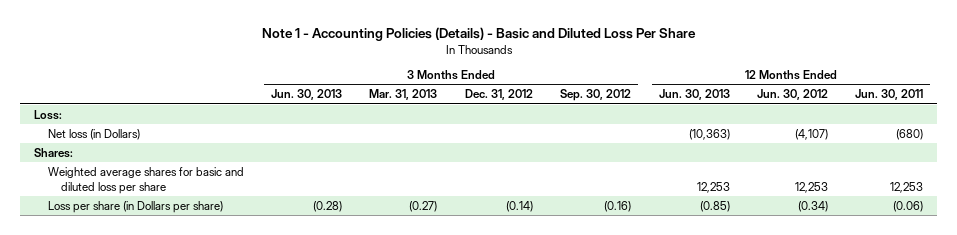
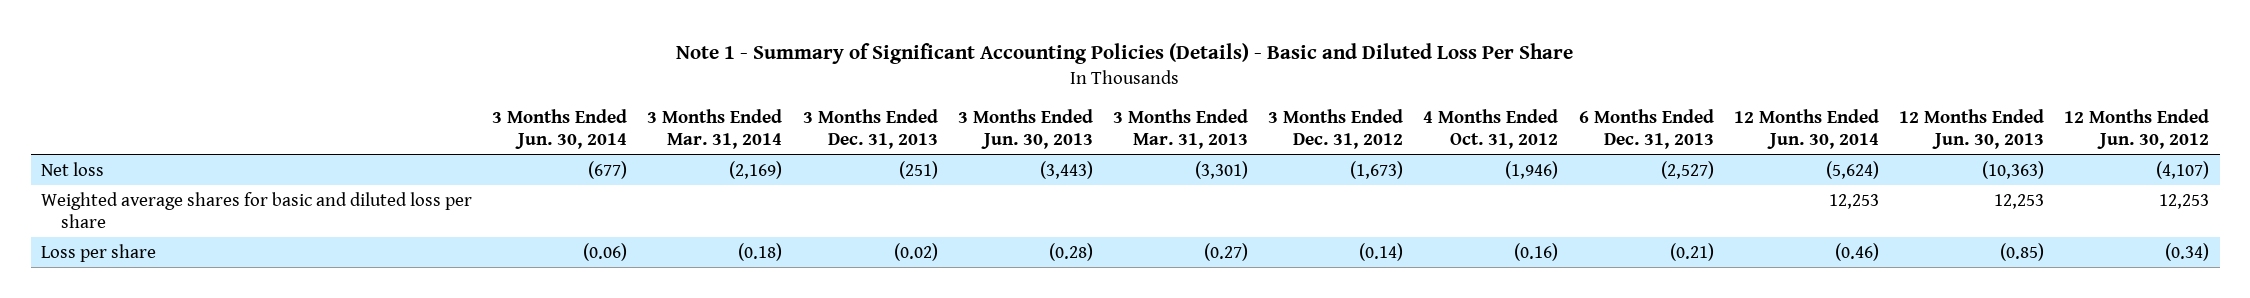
- Note 1 - Accounting Policies (Details) - Basic and Diluted Loss Per Share
+ Note 1 - Summary of Significant Accounting Policies (Details) - Basic and Diluted Loss Per Share
- | 3 Months Ended Jun. 30, 2013 | 3 Months Ended Mar. 31, 2013 | 3 Months Ended Dec. 31, 2012 | 3 Months Ended Sep. 30, 2012 | 12 Months Ended Jun. 30, 2013 | 12 Months Ended Jun. 30, 2012 | 12 Months Ended Jun. 30, 2011
+ | 3 Months Ended Jun. 30, 2014 | 3 Months Ended Mar. 31, 2014 | 3 Months Ended Dec. 31, 2013 | 3 Months Ended Jun. 30, 2013 | 3 Months Ended Mar. 31, 2013 | 3 Months Ended Dec. 31, 2012 | 4 Months Ended Oct. 31, 2012 | 6 Months Ended Dec. 31, 2013 | 12 Months Ended Jun. 30, 2014 | 12 Months Ended Jun. 30, 2013 | 12 Months Ended Jun. 30, 2012
- Loss:
- Net loss (in Dollars) | | | | | (10,363) | (4,107) | (680)
- Shares:
+ Net loss | (677) | (2,169) | (251) | (3,443) | (3,301) | (1,673) | (1,946) | (2,527) | (5,624) | (10,363) | (4,107)
- Loss per share (in Dollars per share) | (0.28) | (0.27) | (0.14) | (0.16) | (0.85) | (0.34) | (0.06)
+ Loss per share | (0.06) | (0.18) | (0.02) | (0.28) | (0.27) | (0.14) | (0.16) | (0.21) | (0.46) | (0.85) | (0.34)

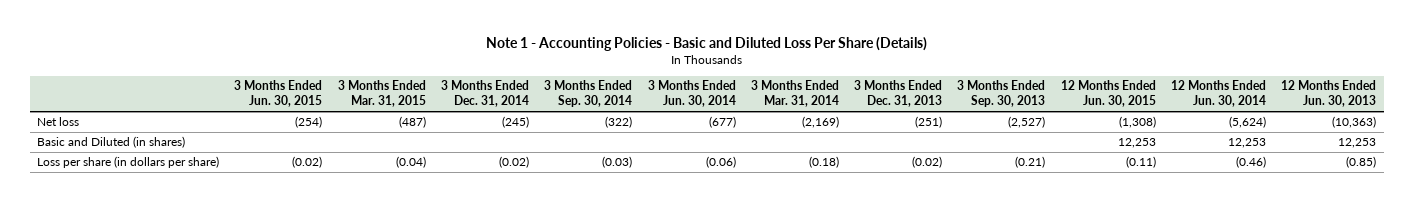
- Note 1 - Summary of Significant Accounting Policies (Details) - Basic and Diluted Loss Per Share
+ Note 1 - Accounting Policies - Basic and Diluted Loss Per Share (Details)
- | 3 Months Ended Jun. 30, 2014 | 3 Months Ended Mar. 31, 2014 | 3 Months Ended Dec. 31, 2013 | 3 Months Ended Jun. 30, 2013 | 3 Months Ended Mar. 31, 2013 | 3 Months Ended Dec. 31, 2012 | 4 Months Ended Oct. 31, 2012 | 6 Months Ended Dec. 31, 2013 | 12 Months Ended Jun. 30, 2014 | 12 Months Ended Jun. 30, 2013 | 12 Months Ended Jun. 30, 2012
+ | 3 Months Ended Jun. 30, 2015 | 3 Months Ended Mar. 31, 2015 | 3 Months Ended Dec. 31, 2014 | 3 Months Ended Sep. 30, 2014 | 3 Months Ended Jun. 30, 2014 | 3 Months Ended Mar. 31, 2014 | 3 Months Ended Dec. 31, 2013 | 3 Months Ended Sep. 30, 2013 | 12 Months Ended Jun. 30, 2015 | 12 Months Ended Jun. 30, 2014 | 12 Months Ended Jun. 30, 2013
- Weighted average shares for basic and diluted loss per share | | | | | | | | | 12,253 | 12,253 | 12,253
- Loss per share | (0.06) | (0.18) | (0.02) | (0.28) | (0.27) | (0.14) | (0.16) | (0.21) | (0.46) | (0.85) | (0.34)
+ Basic and Diluted (in shares) | | | | | | | | | 12,253 | 12,253 | 12,253
+ Loss per share (in dollars per share) | (0.02) | (0.04) | (0.02) | (0.03) | (0.06) | (0.18) | (0.02) | (0.21) | (0.11) | (0.46) | (0.85)

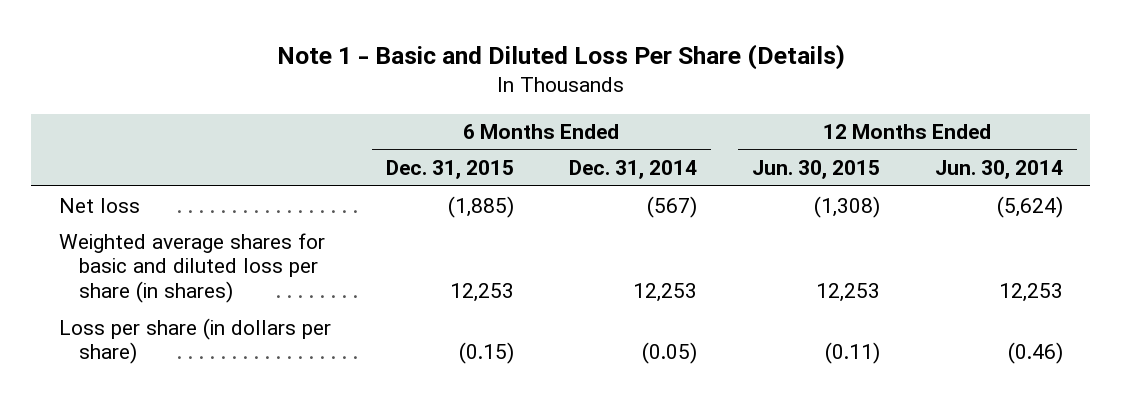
- Note 1 - Accounting Policies - Basic and Diluted Loss Per Share (Details)
+ Note 1 - Basic and Diluted Loss Per Share (Details)
- | 3 Months Ended Jun. 30, 2015 | 3 Months Ended Mar. 31, 2015 | 3 Months Ended Dec. 31, 2014 | 3 Months Ended Sep. 30, 2014 | 3 Months Ended Jun. 30, 2014 | 3 Months Ended Mar. 31, 2014 | 3 Months Ended Dec. 31, 2013 | 3 Months Ended Sep. 30, 2013 | 12 Months Ended Jun. 30, 2015 | 12 Months Ended Jun. 30, 2014 | 12 Months Ended Jun. 30, 2013
+ | 6 Months Ended Dec. 31, 2015 | 6 Months Ended Dec. 31, 2014 | 12 Months Ended Jun. 30, 2015 | 12 Months Ended Jun. 30, 2014
- Basic and Diluted (in shares) | | | | | | | | | 12,253 | 12,253 | 12,253
+ Weighted average shares for basic and diluted loss per share (in shares) | 12,253 | 12,253 | 12,253 | 12,253

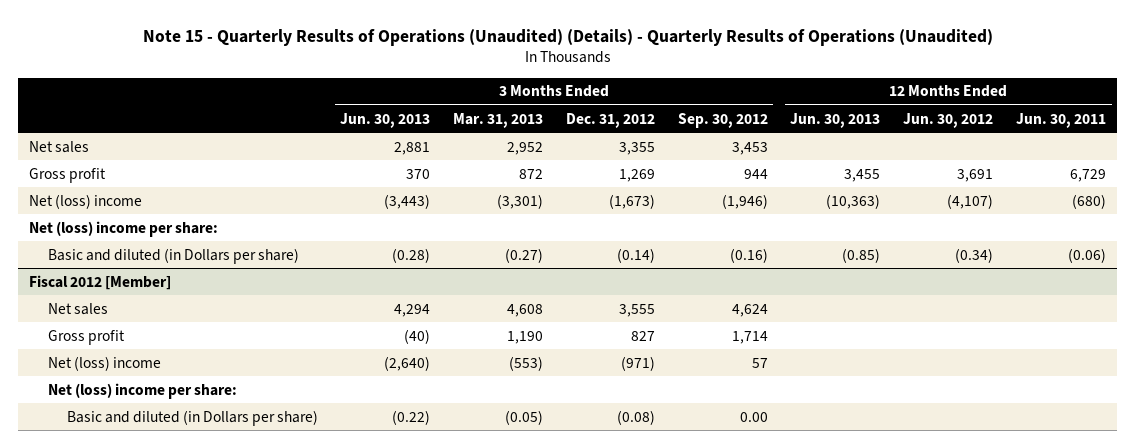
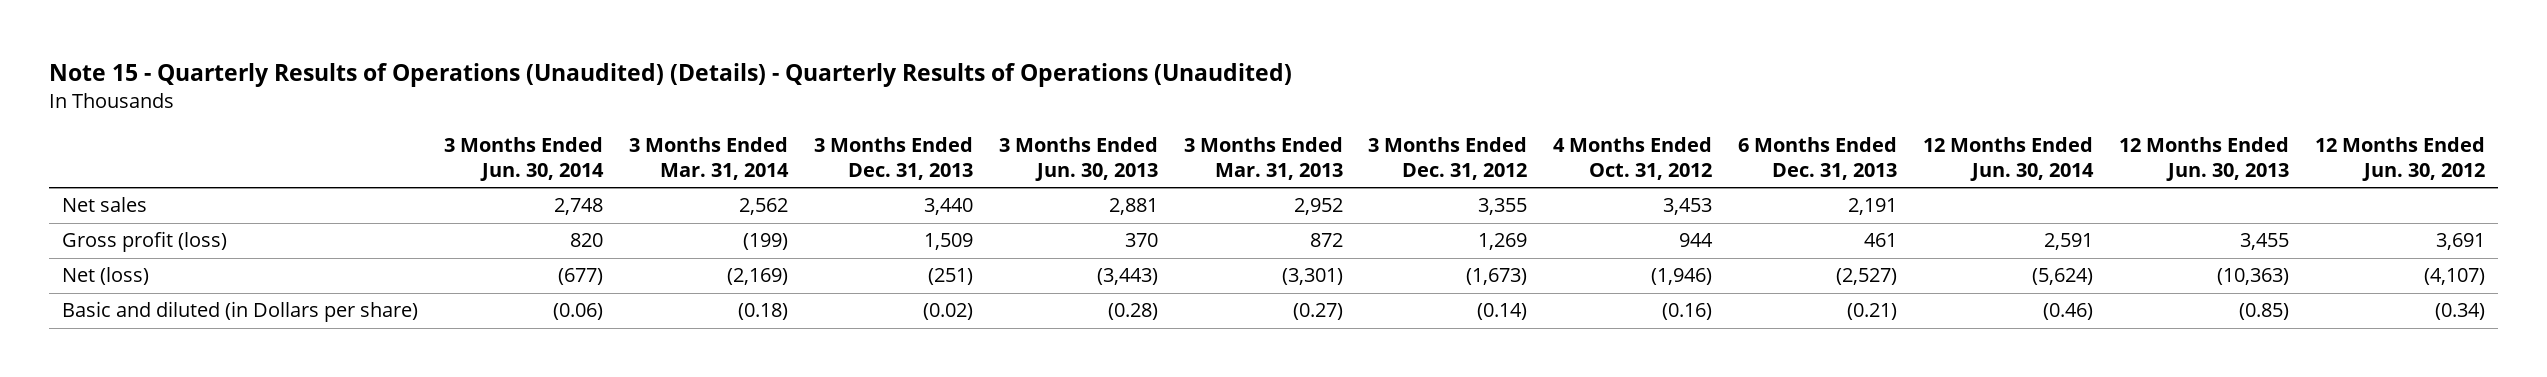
- | 3 Months Ended Jun. 30, 2013 | 3 Months Ended Mar. 31, 2013 | 3 Months Ended Dec. 31, 2012 | 3 Months Ended Sep. 30, 2012 | 12 Months Ended Jun. 30, 2013 | 12 Months Ended Jun. 30, 2012 | 12 Months Ended Jun. 30, 2011
+ | 3 Months Ended Jun. 30, 2014 | 3 Months Ended Mar. 31, 2014 | 3 Months Ended Dec. 31, 2013 | 3 Months Ended Jun. 30, 2013 | 3 Months Ended Mar. 31, 2013 | 3 Months Ended Dec. 31, 2012 | 4 Months Ended Oct. 31, 2012 | 6 Months Ended Dec. 31, 2013 | 12 Months Ended Jun. 30, 2014 | 12 Months Ended Jun. 30, 2013 | 12 Months Ended Jun. 30, 2012
- Gross profit | 370 | 872 | 1,269 | 944 | 3,455 | 3,691 | 6,729
- Net (loss) income | (3,443) | (3,301) | (1,673) | (1,946) | (10,363) | (4,107) | (680)
- Net (loss) income per share:
+ Gross profit (loss) | 820 | (199) | 1,509 | 370 | 872 | 1,269 | 944 | 461 | 2,591 | 3,455 | 3,691
+ Net (loss) | (677) | (2,169) | (251) | (3,443) | (3,301) | (1,673) | (1,946) | (2,527) | (5,624) | (10,363) | (4,107)
- Fiscal 2012 [Member]
- Net sales | 4,294 | 4,608 | 3,555 | 4,624 | | |
- Gross profit | (40) | 1,190 | 827 | 1,714 | | |
- Net (loss) income | (2,640) | (553) | (971) | 57 | | |
- Net (loss) income per share:
- Basic and diluted (in Dollars per share) | (0.22) | (0.05) | (0.08) | 0.00 | | |

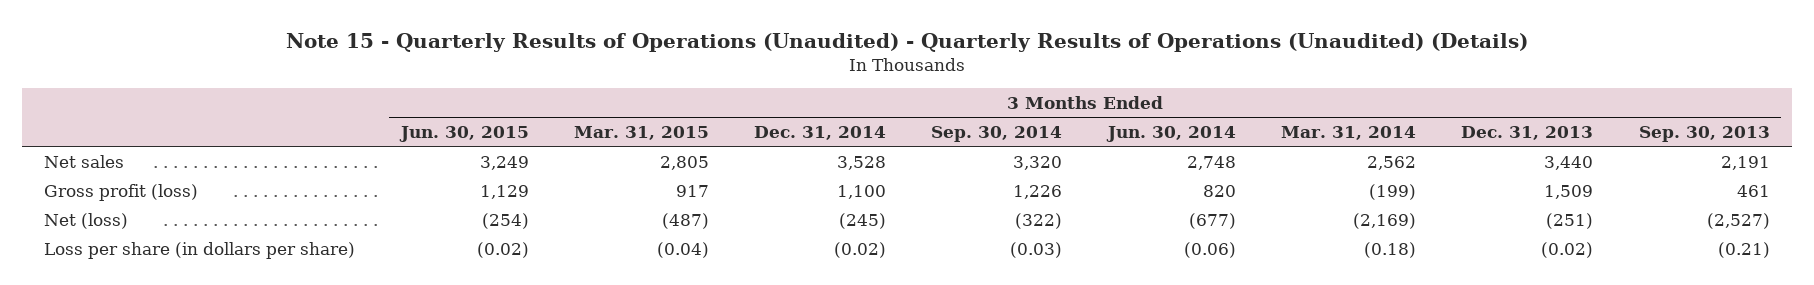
- Note 15 - Quarterly Results of Operations (Unaudited) (Details) - Quarterly Results of Operations (Unaudited)
+ Note 15 - Quarterly Results of Operations (Unaudited) - Quarterly Results of Operations (Unaudited) (Details)
- | 3 Months Ended Jun. 30, 2014 | 3 Months Ended Mar. 31, 2014 | 3 Months Ended Dec. 31, 2013 | 3 Months Ended Jun. 30, 2013 | 3 Months Ended Mar. 31, 2013 | 3 Months Ended Dec. 31, 2012 | 4 Months Ended Oct. 31, 2012 | 6 Months Ended Dec. 31, 2013 | 12 Months Ended Jun. 30, 2014 | 12 Months Ended Jun. 30, 2013 | 12 Months Ended Jun. 30, 2012
+ | 3 Months Ended Jun. 30, 2015 | 3 Months Ended Mar. 31, 2015 | 3 Months Ended Dec. 31, 2014 | 3 Months Ended Sep. 30, 2014 | 3 Months Ended Jun. 30, 2014 | 3 Months Ended Mar. 31, 2014 | 3 Months Ended Dec. 31, 2013 | 3 Months Ended Sep. 30, 2013
- Basic and diluted (in Dollars per share) | (0.06) | (0.18) | (0.02) | (0.28) | (0.27) | (0.14) | (0.16) | (0.21) | (0.46) | (0.85) | (0.34)
+ Loss per share (in dollars per share) | (0.02) | (0.04) | (0.02) | (0.03) | (0.06) | (0.18) | (0.02) | (0.21)

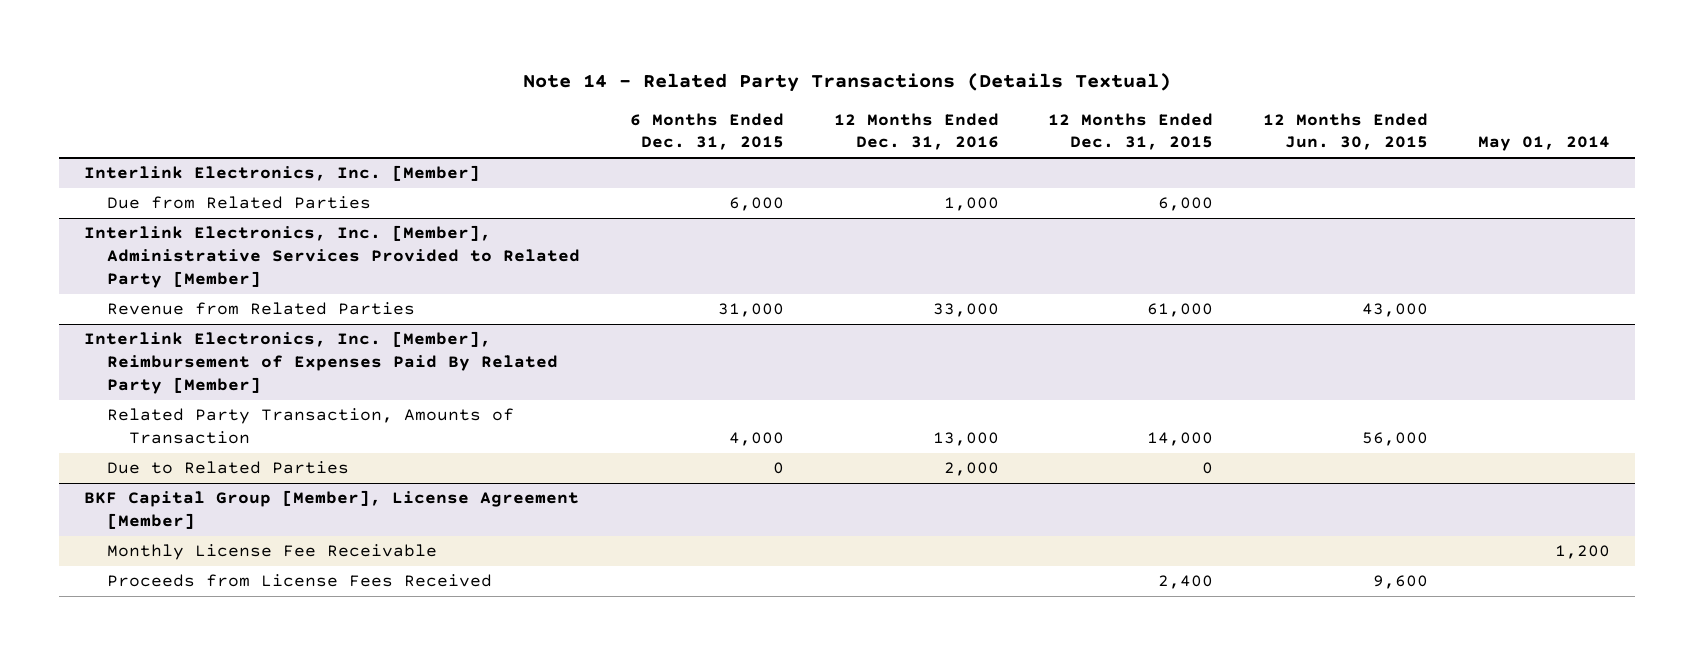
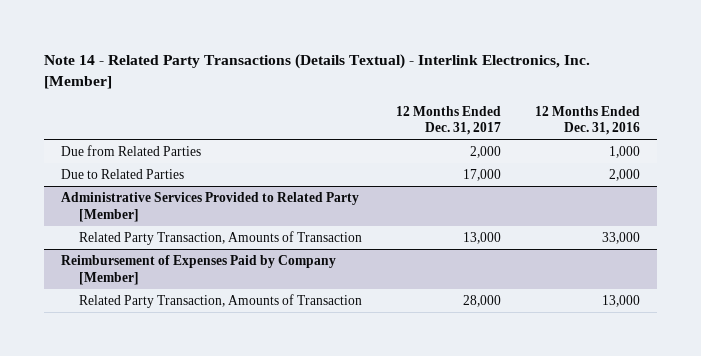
- Note 14 - Related Party Transactions (Details Textual)
+ Note 14 - Related Party Transactions (Details Textual) - Interlink Electronics, Inc. [Member]
- | 6 Months Ended Dec. 31, 2015 | 12 Months Ended Dec. 31, 2016 | 12 Months Ended Dec. 31, 2015 | 12 Months Ended Jun. 30, 2015 | May 01, 2014
+ | 12 Months Ended Dec. 31, 2017 | 12 Months Ended Dec. 31, 2016
- Interlink Electronics, Inc. [Member]
- Interlink Electronics, Inc. [Member], Administrative Services Provided to Related Party [Member]
- Revenue from Related Parties | 31,000 | 33,000 | 61,000 | 43,000 |
- Interlink Electronics, Inc. [Member], Reimbursement of Expenses Paid By Related Party [Member]
- Related Party Transaction, Amounts of Transaction | 4,000 | 13,000 | 14,000 | 56,000 |
- BKF Capital Group [Member], License Agreement [Member]
- Monthly License Fee Receivable | | | | | 1,200
- Proceeds from License Fees Received | | | 2,400 | 9,600 |
+ Administrative Services Provided to Related Party [Member]
+ Related Party Transaction, Amounts of Transaction | 13,000 | 33,000
+ Reimbursement of Expenses Paid by Company [Member]
+ Related Party Transaction, Amounts of Transaction | 28,000 | 13,000

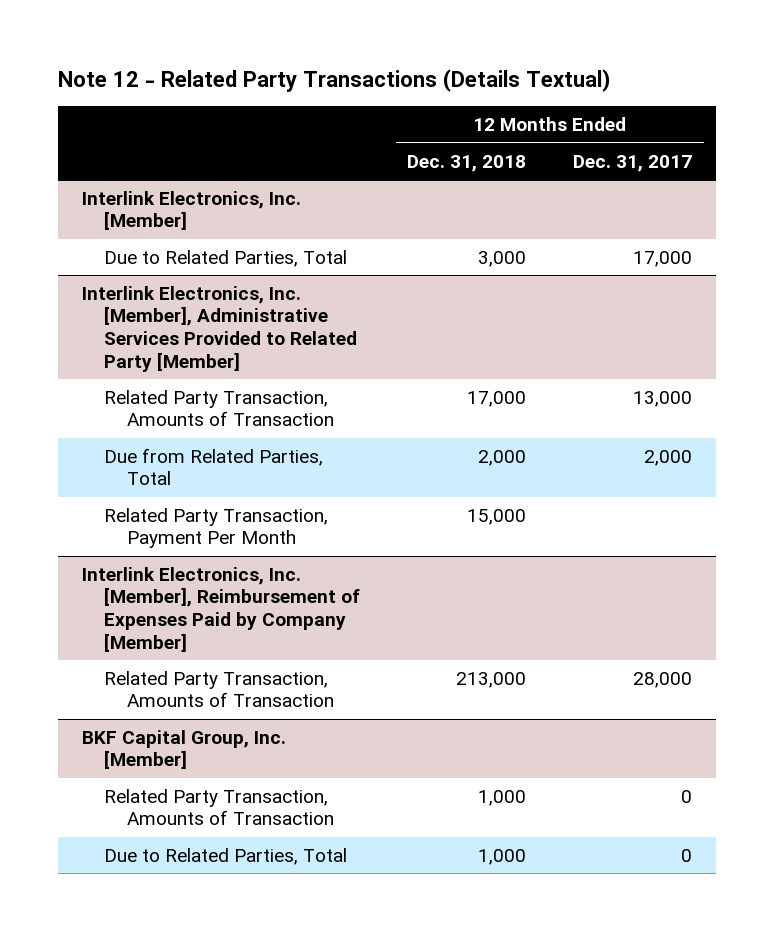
- Note 14 - Related Party Transactions (Details Textual) - Interlink Electronics, Inc. [Member]
+ Note 12 - Related Party Transactions (Details Textual)
- | 12 Months Ended Dec. 31, 2017 | 12 Months Ended Dec. 31, 2016
+ | 12 Months Ended Dec. 31, 2018 | 12 Months Ended Dec. 31, 2017
- Due from Related Parties | 2,000 | 1,000
- Due to Related Parties | 17,000 | 2,000
- Administrative Services Provided to Related Party [Member]
+ Interlink Electronics, Inc. [Member]
+ Due to Related Parties, Total | 3,000 | 17,000
+ Interlink Electronics, Inc. [Member], Administrative Services Provided to Related Party [Member]
- Reimbursement of Expenses Paid by Company [Member]
+ Due from Related Parties, Total | 2,000 | 2,000
+ Related Party Transaction, Payment Per Month | 15,000 |
+ Interlink Electronics, Inc. [Member], Reimbursement of Expenses Paid by Company [Member]
+ BKF Capital Group, Inc. [Member]
+ Related Party Transaction, Amounts of Transaction | 1,000 | 0
+ Due to Related Parties, Total | 1,000 | 0

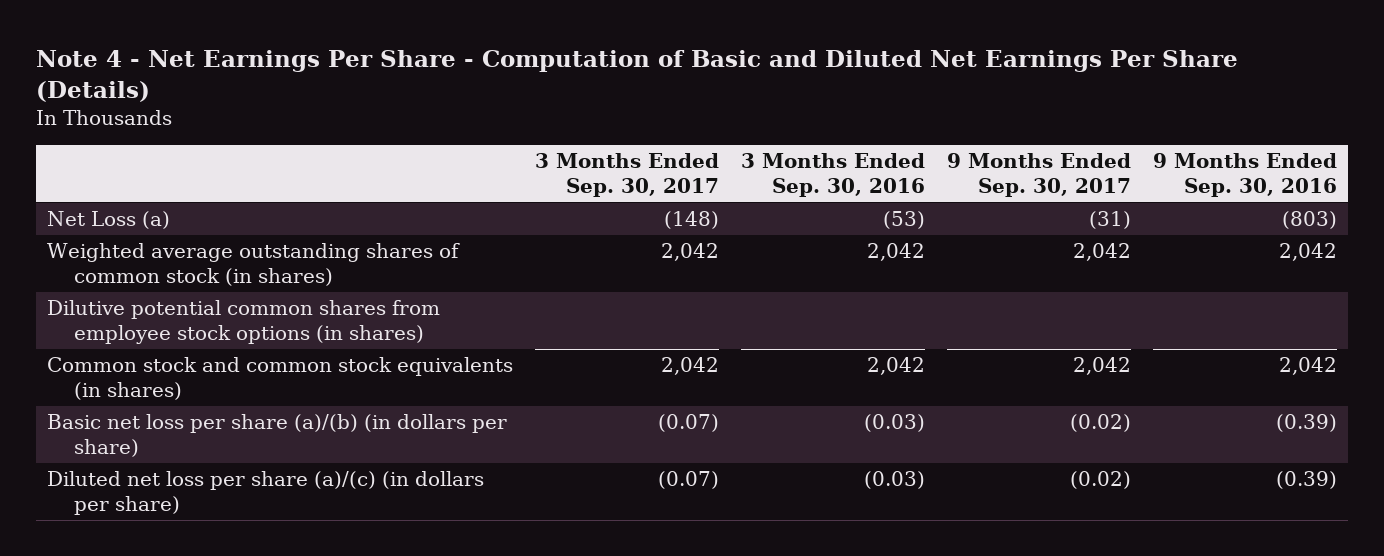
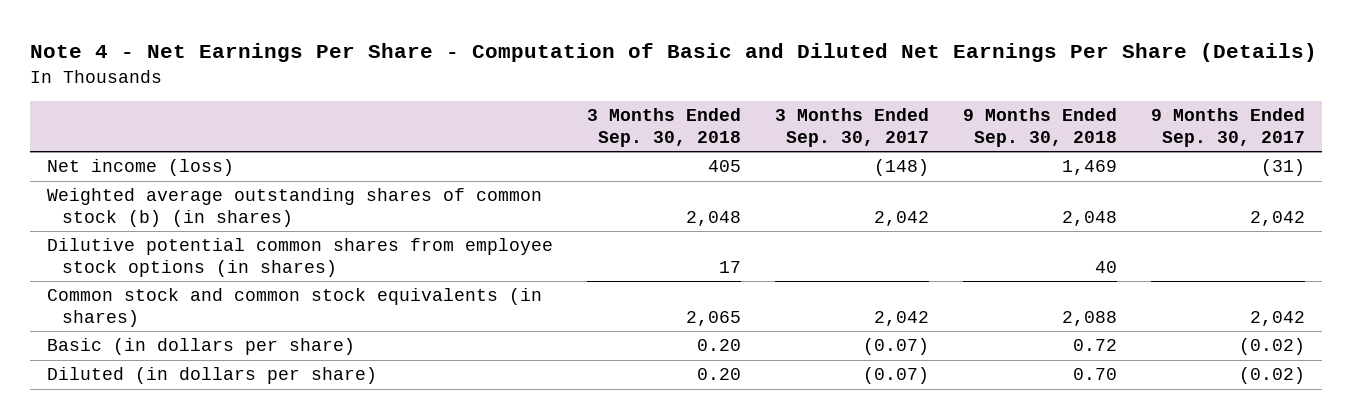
- | 3 Months Ended Sep. 30, 2017 | 3 Months Ended Sep. 30, 2016 | 9 Months Ended Sep. 30, 2017 | 9 Months Ended Sep. 30, 2016
+ | 3 Months Ended Sep. 30, 2018 | 3 Months Ended Sep. 30, 2017 | 9 Months Ended Sep. 30, 2018 | 9 Months Ended Sep. 30, 2017
- Net Loss (a) | (148) | (53) | (31) | (803)
- Weighted average outstanding shares of common stock (in shares) | 2,042 | 2,042 | 2,042 | 2,042
+ Net income (loss) | 405 | (148) | 1,469 | (31)
+ Weighted average outstanding shares of common stock (b) (in shares) | 2,048 | 2,042 | 2,048 | 2,042
- Basic net loss per share (a)/(b) (in dollars per share) | (0.07) | (0.03) | (0.02) | (0.39)
- Diluted net loss per share (a)/(c) (in dollars per share) | (0.07) | (0.03) | (0.02) | (0.39)
+ Basic (in dollars per share) | 0.20 | (0.07) | 0.72 | (0.02)
+ Diluted (in dollars per share) | 0.20 | (0.07) | 0.70 | (0.02)

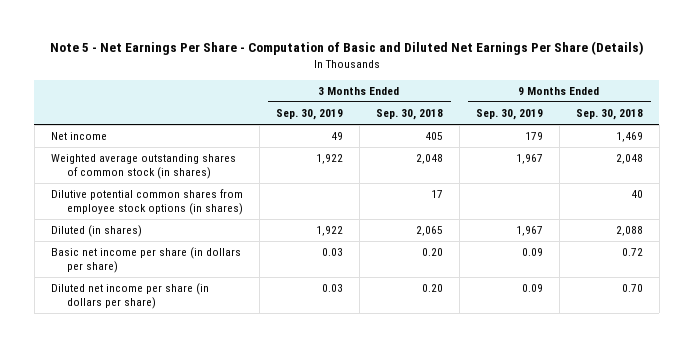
- Note 4 - Net Earnings Per Share - Computation of Basic and Diluted Net Earnings Per Share (Details)
+ Note 5 - Net Earnings Per Share - Computation of Basic and Diluted Net Earnings Per Share (Details)
- | 3 Months Ended Sep. 30, 2018 | 3 Months Ended Sep. 30, 2017 | 9 Months Ended Sep. 30, 2018 | 9 Months Ended Sep. 30, 2017
+ | 3 Months Ended Sep. 30, 2019 | 3 Months Ended Sep. 30, 2018 | 9 Months Ended Sep. 30, 2019 | 9 Months Ended Sep. 30, 2018
- Net income (loss) | 405 | (148) | 1,469 | (31)
- Weighted average outstanding shares of common stock (b) (in shares) | 2,048 | 2,042 | 2,048 | 2,042
+ Net income | 49 | 405 | 179 | 1,469
+ Weighted average outstanding shares of common stock (in shares) | 1,922 | 2,048 | 1,967 | 2,048
- Common stock and common stock equivalents (in shares) | 2,065 | 2,042 | 2,088 | 2,042
- Basic (in dollars per share) | 0.20 | (0.07) | 0.72 | (0.02)
- Diluted (in dollars per share) | 0.20 | (0.07) | 0.70 | (0.02)
+ Diluted (in shares) | 1,922 | 2,065 | 1,967 | 2,088
+ Basic net income per share (in dollars per share) | 0.03 | 0.20 | 0.09 | 0.72
+ Diluted net income per share (in dollars per share) | 0.03 | 0.20 | 0.09 | 0.70

